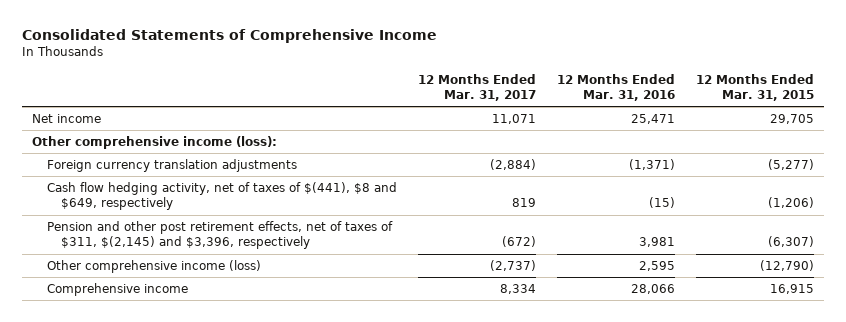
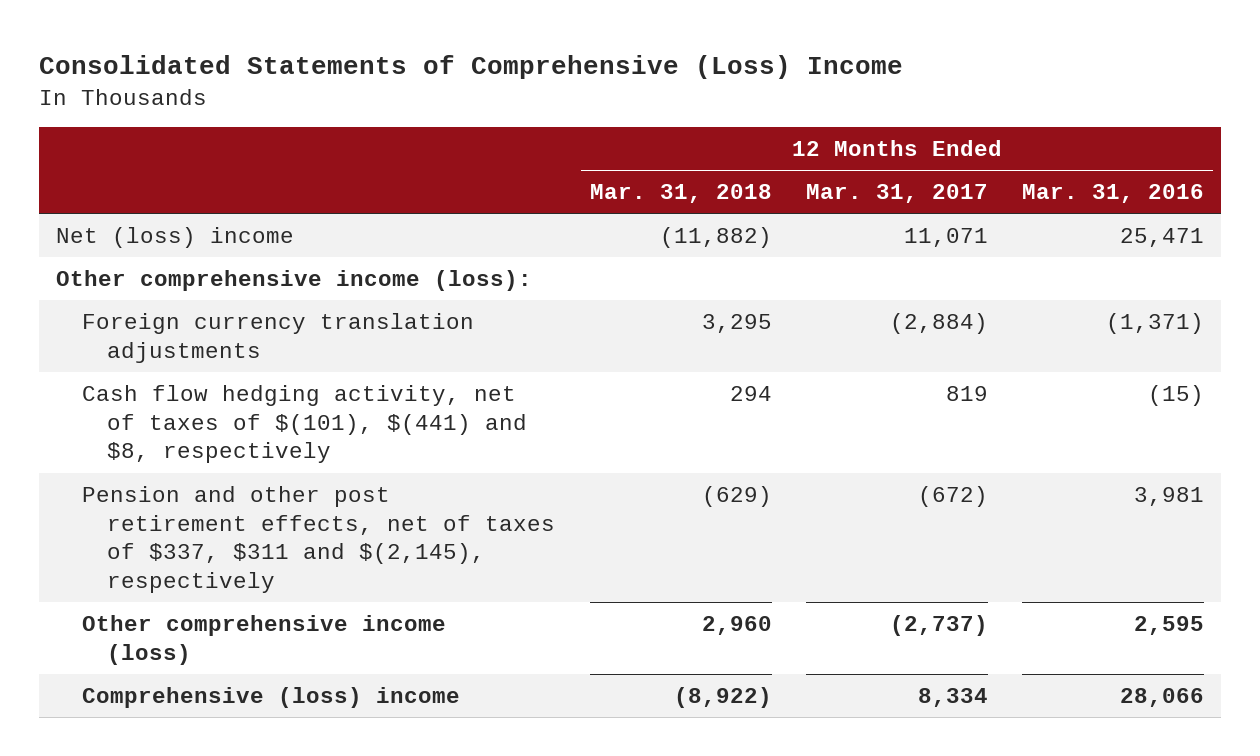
- Consolidated Statements of Comprehensive Income
+ Consolidated Statements of Comprehensive (Loss) Income
- | 12 Months Ended Mar. 31, 2017 | 12 Months Ended Mar. 31, 2016 | 12 Months Ended Mar. 31, 2015
+ | 12 Months Ended Mar. 31, 2018 | 12 Months Ended Mar. 31, 2017 | 12 Months Ended Mar. 31, 2016
- Net income | 11,071 | 25,471 | 29,705
+ Net (loss) income | (11,882) | 11,071 | 25,471
- Cash flow hedging activity, net of taxes of $(441), $8 and $649, respectively | 819 | (15) | (1,206)
- Pension and other post retirement effects, net of taxes of $311, $(2,145) and $3,396, respectively | (672) | 3,981 | (6,307)
+ Cash flow hedging activity, net of taxes of $(101), $(441) and $8, respectively | 294 | 819 | (15)
+ Pension and other post retirement effects, net of taxes of $337, $311 and $(2,145), respectively | (629) | (672) | 3,981
- Comprehensive income | 8,334 | 28,066 | 16,915
+ Comprehensive (loss) income | (8,922) | 8,334 | 28,066

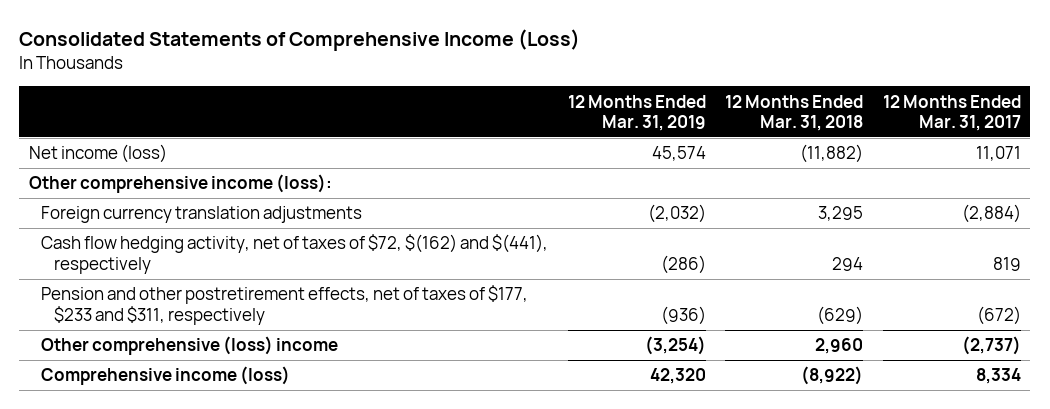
- Consolidated Statements of Comprehensive (Loss) Income
+ Consolidated Statements of Comprehensive Income (Loss)
- | 12 Months Ended Mar. 31, 2018 | 12 Months Ended Mar. 31, 2017 | 12 Months Ended Mar. 31, 2016
+ | 12 Months Ended Mar. 31, 2019 | 12 Months Ended Mar. 31, 2018 | 12 Months Ended Mar. 31, 2017
- Net (loss) income | (11,882) | 11,071 | 25,471
+ Net income (loss) | 45,574 | (11,882) | 11,071
- Cash flow hedging activity, net of taxes of $(101), $(441) and $8, respectively | 294 | 819 | (15)
- Pension and other post retirement effects, net of taxes of $337, $311 and $(2,145), respectively | (629) | (672) | 3,981
- Other comprehensive income (loss) | 2,960 | (2,737) | 2,595
- Comprehensive (loss) income | (8,922) | 8,334 | 28,066
+ Cash flow hedging activity, net of taxes of $72, $(162) and $(441), respectively | (286) | 294 | 819
+ Pension and other postretirement effects, net of taxes of $177, $233 and $311, respectively | (936) | (629) | (672)
+ Other comprehensive (loss) income | (3,254) | 2,960 | (2,737)
+ Comprehensive income (loss) | 42,320 | (8,922) | 8,334

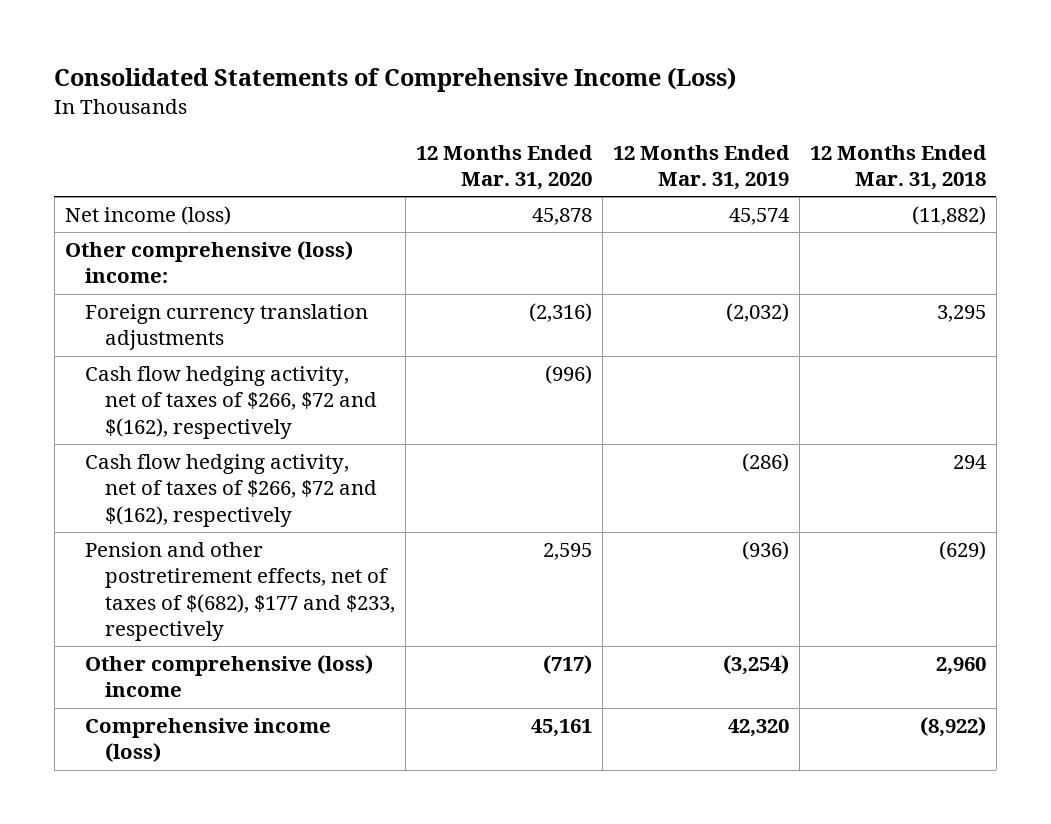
- | 12 Months Ended Mar. 31, 2019 | 12 Months Ended Mar. 31, 2018 | 12 Months Ended Mar. 31, 2017
+ | 12 Months Ended Mar. 31, 2020 | 12 Months Ended Mar. 31, 2019 | 12 Months Ended Mar. 31, 2018
- Other comprehensive income (loss):
+ Other comprehensive (loss) income:
- Cash flow hedging activity, net of taxes of $72, $(162) and $(441), respectively | (286) | 294 | 819
- Pension and other postretirement effects, net of taxes of $177, $233 and $311, respectively | (936) | (629) | (672)
+ Cash flow hedging activity, net of taxes of $266, $72 and $(162), respectively | (996) | |
+ Cash flow hedging activity, net of taxes of $266, $72 and $(162), respectively | | (286) | 294
+ Pension and other postretirement effects, net of taxes of $(682), $177 and $233, respectively | 2,595 | (936) | (629)

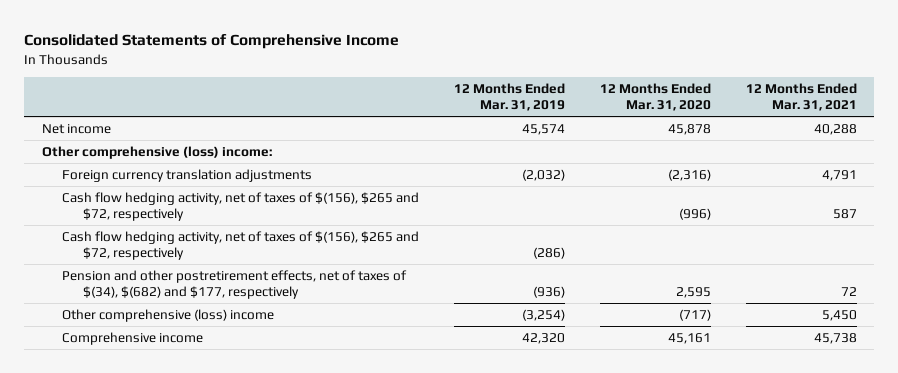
- Consolidated Statements of Comprehensive Income (Loss)
+ Consolidated Statements of Comprehensive Income
- | 12 Months Ended Mar. 31, 2020 | 12 Months Ended Mar. 31, 2019 | 12 Months Ended Mar. 31, 2018
+ | 12 Months Ended Mar. 31, 2019 | 12 Months Ended Mar. 31, 2020 | 12 Months Ended Mar. 31, 2021
- Net income (loss) | 45,878 | 45,574 | (11,882)
+ Net income | 45,574 | 45,878 | 40,288
- Cash flow hedging activity, net of taxes of $266, $72 and $(162), respectively | (996) | |
- Cash flow hedging activity, net of taxes of $266, $72 and $(162), respectively | | (286) | 294
- Pension and other postretirement effects, net of taxes of $(682), $177 and $233, respectively | 2,595 | (936) | (629)
+ Cash flow hedging activity, net of taxes of $(156), $265 and $72, respectively | | (996) | 587
+ Cash flow hedging activity, net of taxes of $(156), $265 and $72, respectively | (286) | |
+ Pension and other postretirement effects, net of taxes of $(34), $(682) and $177, respectively | (936) | 2,595 | 72
- Comprehensive income (loss) | 45,161 | 42,320 | (8,922)
+ Comprehensive income | 42,320 | 45,161 | 45,738

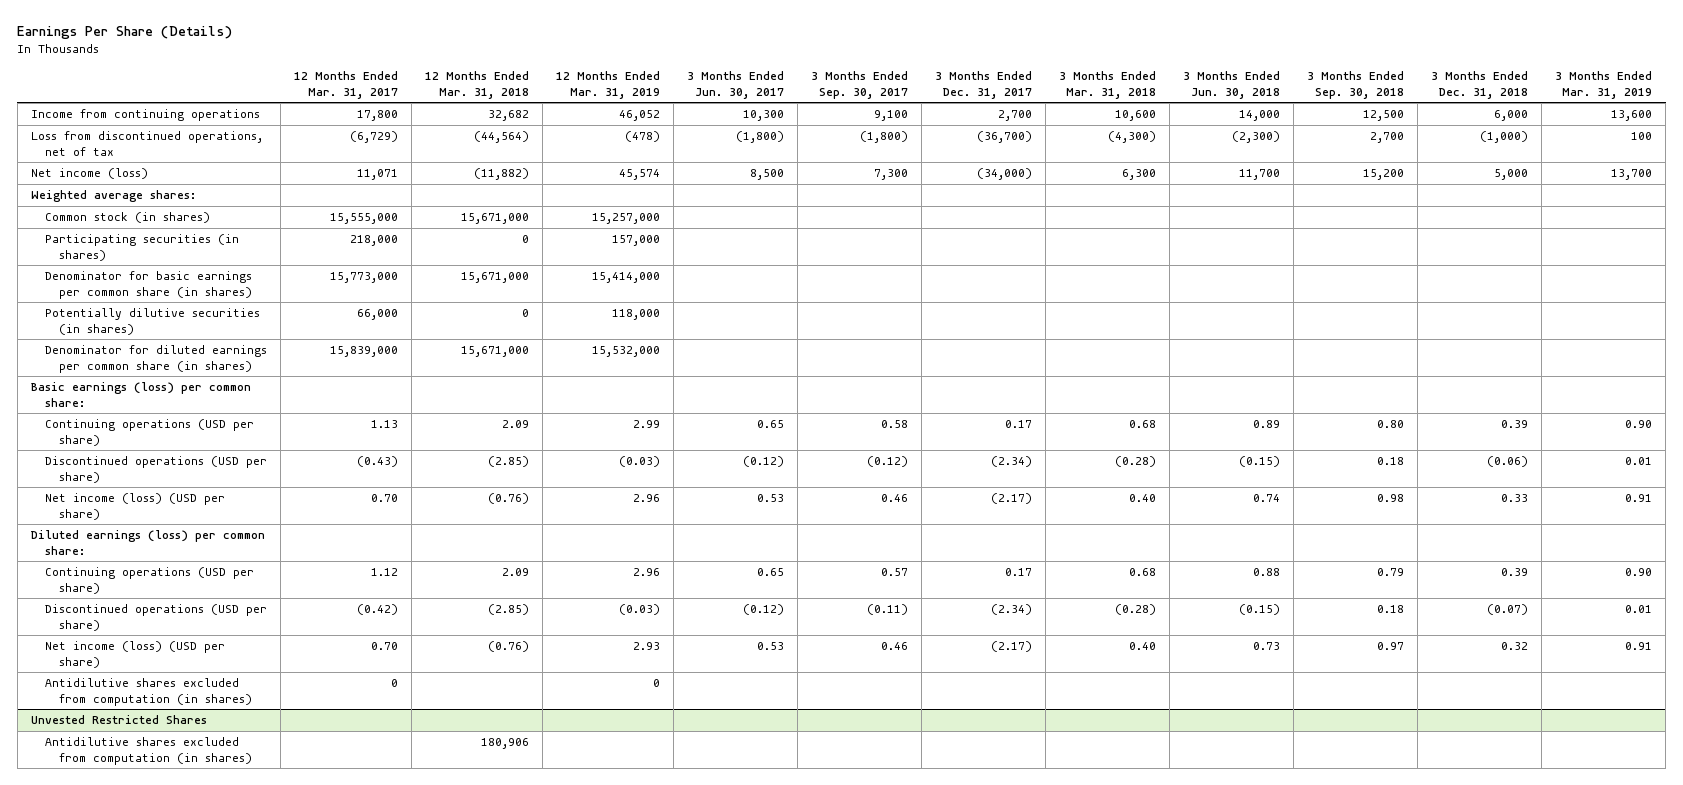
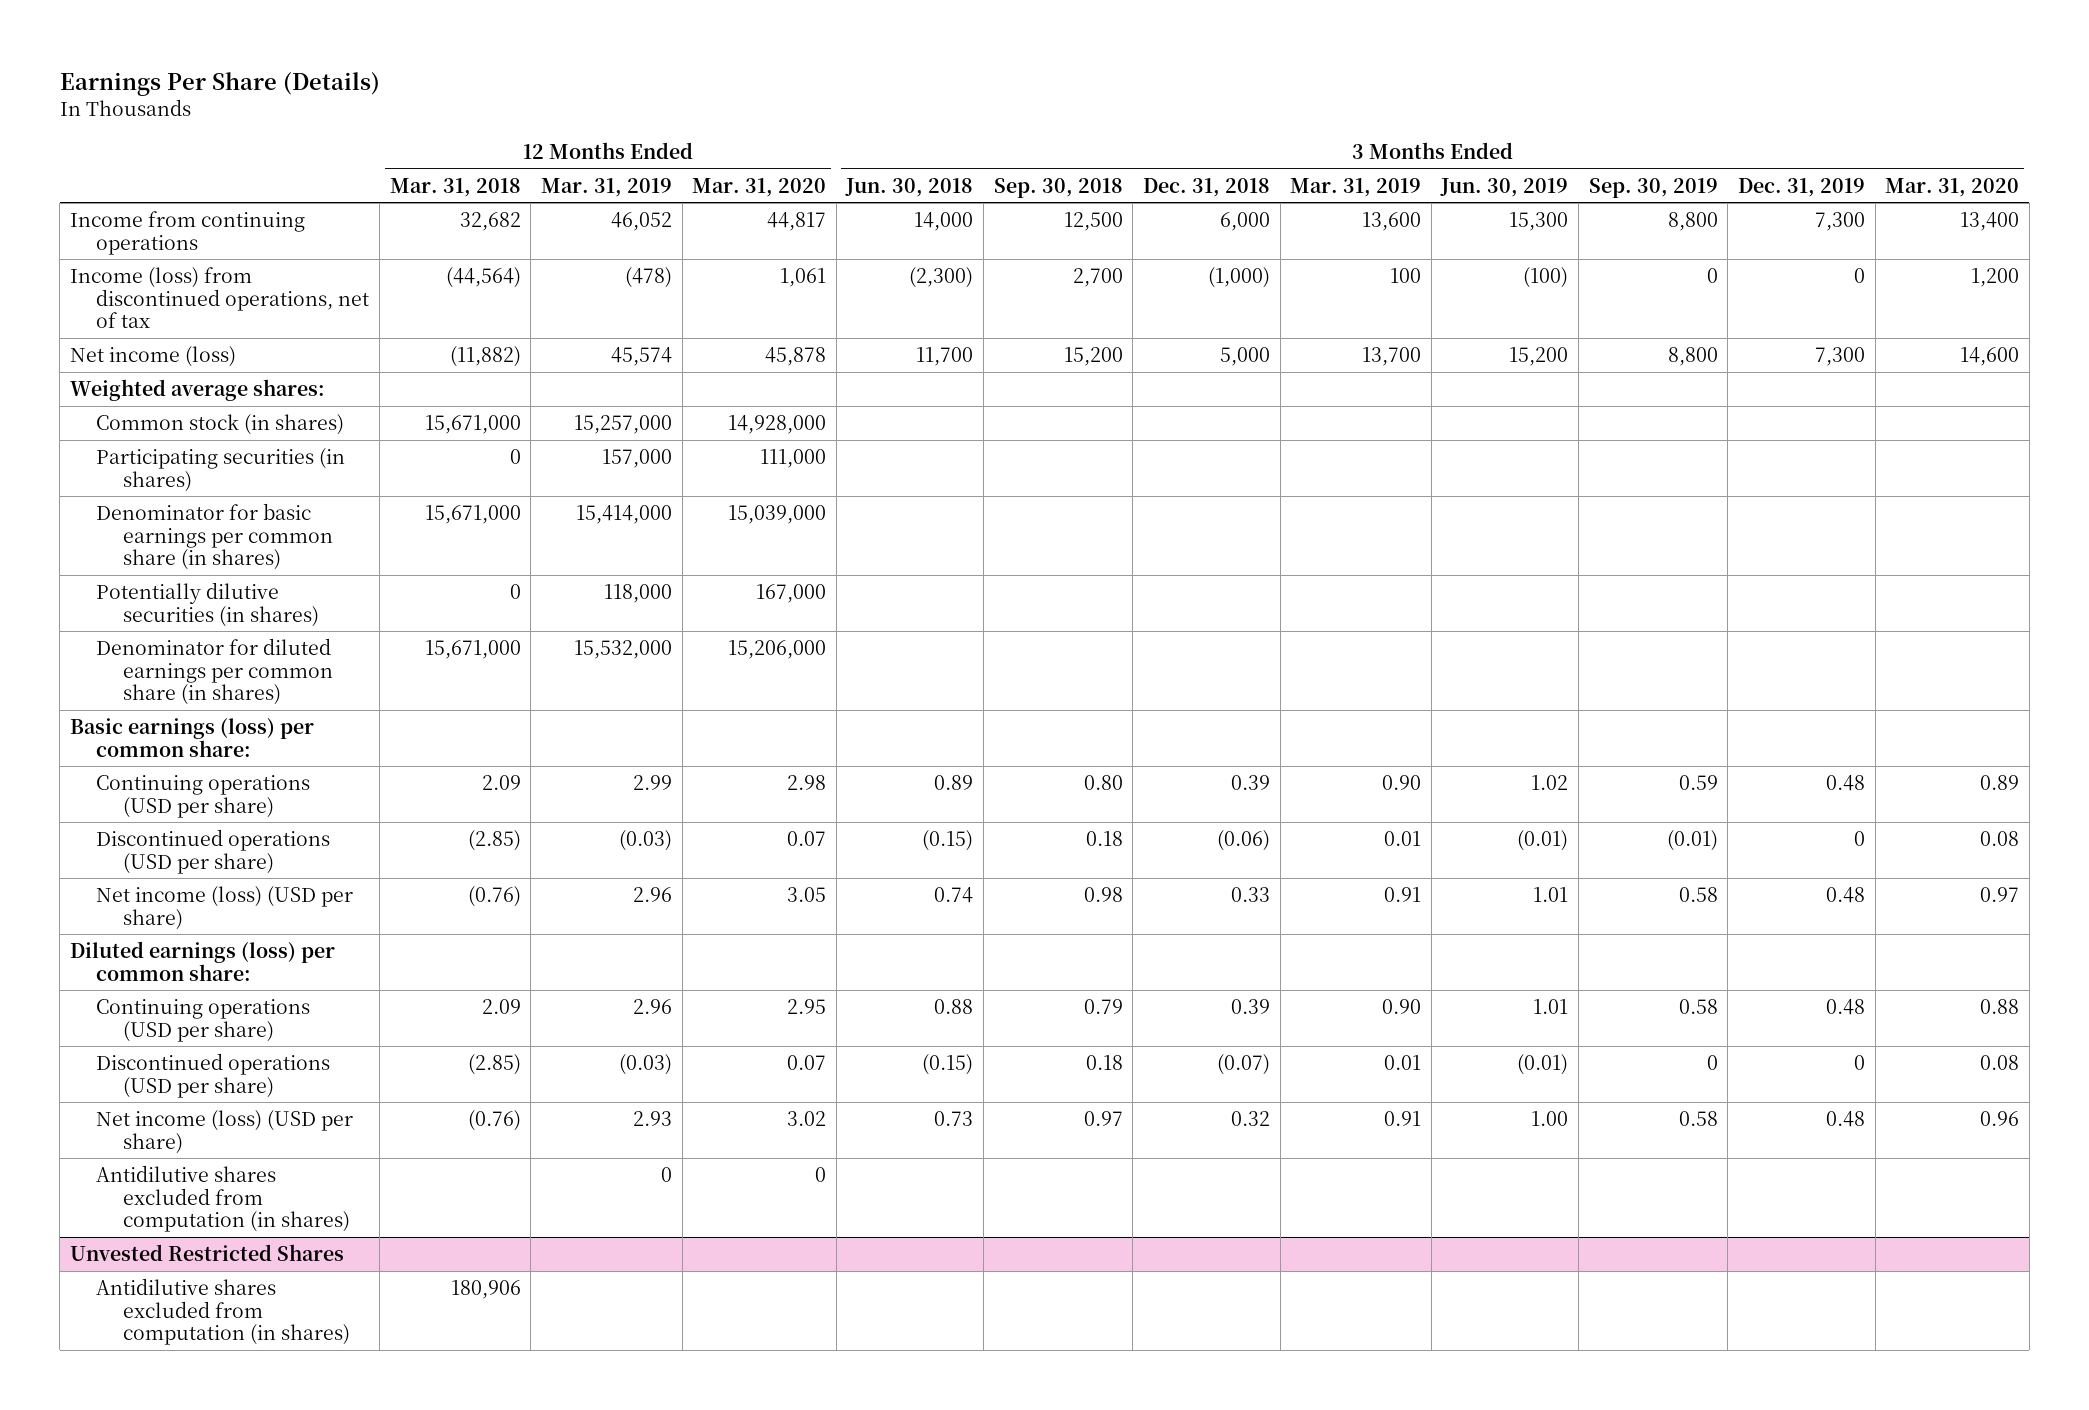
- | 12 Months Ended Mar. 31, 2017 | 12 Months Ended Mar. 31, 2018 | 12 Months Ended Mar. 31, 2019 | 3 Months Ended Jun. 30, 2017 | 3 Months Ended Sep. 30, 2017 | 3 Months Ended Dec. 31, 2017 | 3 Months Ended Mar. 31, 2018 | 3 Months Ended Jun. 30, 2018 | 3 Months Ended Sep. 30, 2018 | 3 Months Ended Dec. 31, 2018 | 3 Months Ended Mar. 31, 2019
+ | 12 Months Ended Mar. 31, 2018 | 12 Months Ended Mar. 31, 2019 | 12 Months Ended Mar. 31, 2020 | 3 Months Ended Jun. 30, 2018 | 3 Months Ended Sep. 30, 2018 | 3 Months Ended Dec. 31, 2018 | 3 Months Ended Mar. 31, 2019 | 3 Months Ended Jun. 30, 2019 | 3 Months Ended Sep. 30, 2019 | 3 Months Ended Dec. 31, 2019 | 3 Months Ended Mar. 31, 2020
- Loss from discontinued operations, net of tax | (6,729) | (44,564) | (478) | (1,800) | (1,800) | (36,700) | (4,300) | (2,300) | 2,700 | (1,000) | 100
+ Income (loss) from discontinued operations, net of tax | (44,564) | (478) | 1,061 | (2,300) | 2,700 | (1,000) | 100 | (100) | 0 | 0 | 1,200

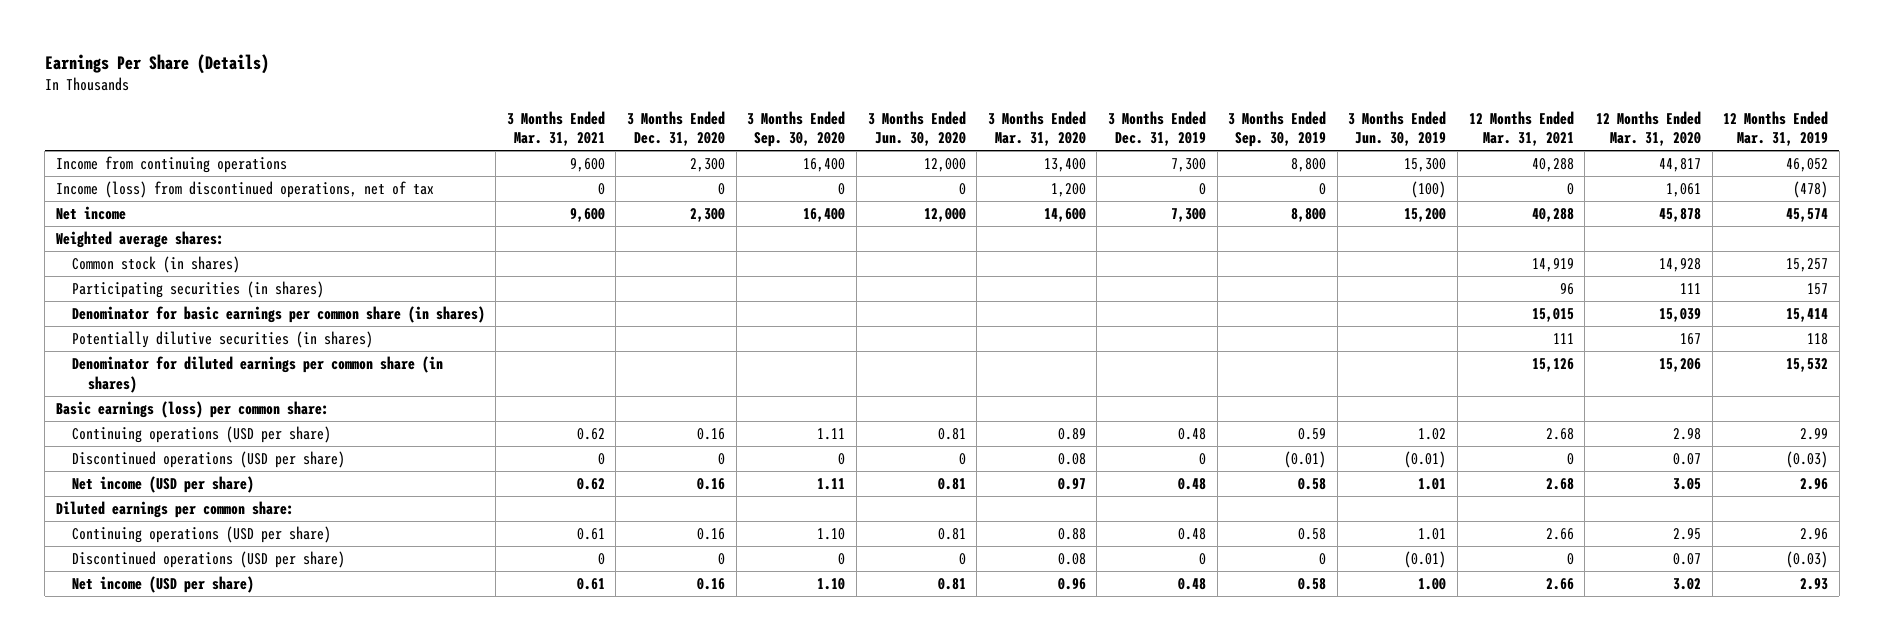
- | 12 Months Ended Mar. 31, 2018 | 12 Months Ended Mar. 31, 2019 | 12 Months Ended Mar. 31, 2020 | 3 Months Ended Jun. 30, 2018 | 3 Months Ended Sep. 30, 2018 | 3 Months Ended Dec. 31, 2018 | 3 Months Ended Mar. 31, 2019 | 3 Months Ended Jun. 30, 2019 | 3 Months Ended Sep. 30, 2019 | 3 Months Ended Dec. 31, 2019 | 3 Months Ended Mar. 31, 2020
+ | 3 Months Ended Mar. 31, 2021 | 3 Months Ended Dec. 31, 2020 | 3 Months Ended Sep. 30, 2020 | 3 Months Ended Jun. 30, 2020 | 3 Months Ended Mar. 31, 2020 | 3 Months Ended Dec. 31, 2019 | 3 Months Ended Sep. 30, 2019 | 3 Months Ended Jun. 30, 2019 | 12 Months Ended Mar. 31, 2021 | 12 Months Ended Mar. 31, 2020 | 12 Months Ended Mar. 31, 2019
- Net income (loss) | (11,882) | 45,574 | 45,878 | 11,700 | 15,200 | 5,000 | 13,700 | 15,200 | 8,800 | 7,300 | 14,600
+ Net income | 9,600 | 2,300 | 16,400 | 12,000 | 14,600 | 7,300 | 8,800 | 15,200 | 40,288 | 45,878 | 45,574
- Common stock (in shares) | 15,671,000 | 15,257,000 | 14,928,000 | | | | | | | |
- Participating securities (in shares) | 0 | 157,000 | 111,000 | | | | | | | |
- Denominator for basic earnings per common share (in shares) | 15,671,000 | 15,414,000 | 15,039,000 | | | | | | | |
- Potentially dilutive securities (in shares) | 0 | 118,000 | 167,000 | | | | | | | |
- Denominator for diluted earnings per common share (in shares) | 15,671,000 | 15,532,000 | 15,206,000 | | | | | | | |
+ Common stock (in shares) | | | | | | | | | 14,919 | 14,928 | 15,257
+ Participating securities (in shares) | | | | | | | | | 96 | 111 | 157
+ Denominator for basic earnings per common share (in shares) | | | | | | | | | 15,015 | 15,039 | 15,414
+ Potentially dilutive securities (in shares) | | | | | | | | | 111 | 167 | 118
+ Denominator for diluted earnings per common share (in shares) | | | | | | | | | 15,126 | 15,206 | 15,532
- Net income (loss) (USD per share) | (0.76) | 2.96 | 3.05 | 0.74 | 0.98 | 0.33 | 0.91 | 1.01 | 0.58 | 0.48 | 0.97
- Diluted earnings (loss) per common share:
+ Net income (USD per share) | 0.62 | 0.16 | 1.11 | 0.81 | 0.97 | 0.48 | 0.58 | 1.01 | 2.68 | 3.05 | 2.96
+ Diluted earnings per common share:
- Net income (loss) (USD per share) | (0.76) | 2.93 | 3.02 | 0.73 | 0.97 | 0.32 | 0.91 | 1.00 | 0.58 | 0.48 | 0.96
- Antidilutive shares excluded from computation (in shares) | | 0 | 0 | | | | | | | |
- Unvested Restricted Shares
- Antidilutive shares excluded from computation (in shares) | 180,906 | | | | | | | | | |
+ Net income (USD per share) | 0.61 | 0.16 | 1.10 | 0.81 | 0.96 | 0.48 | 0.58 | 1.00 | 2.66 | 3.02 | 2.93

